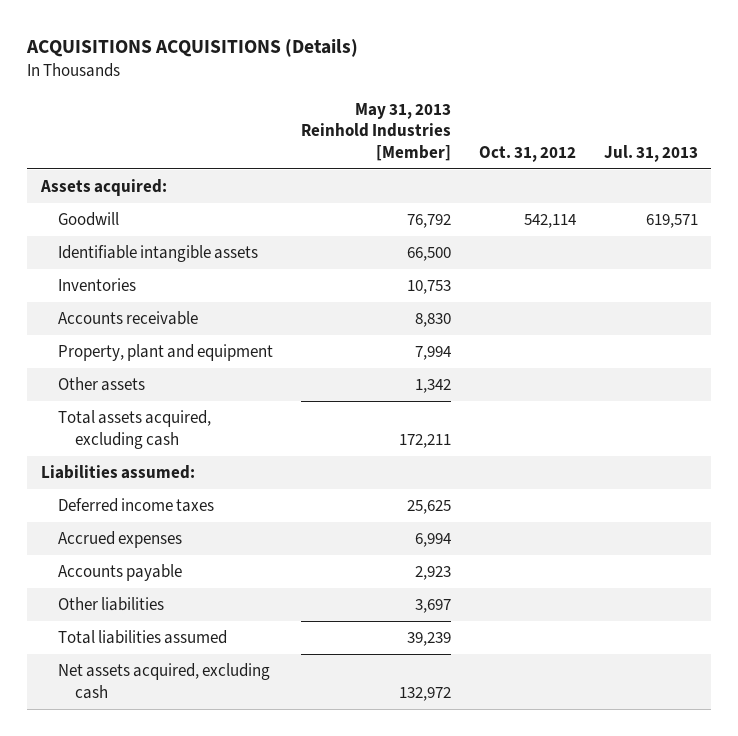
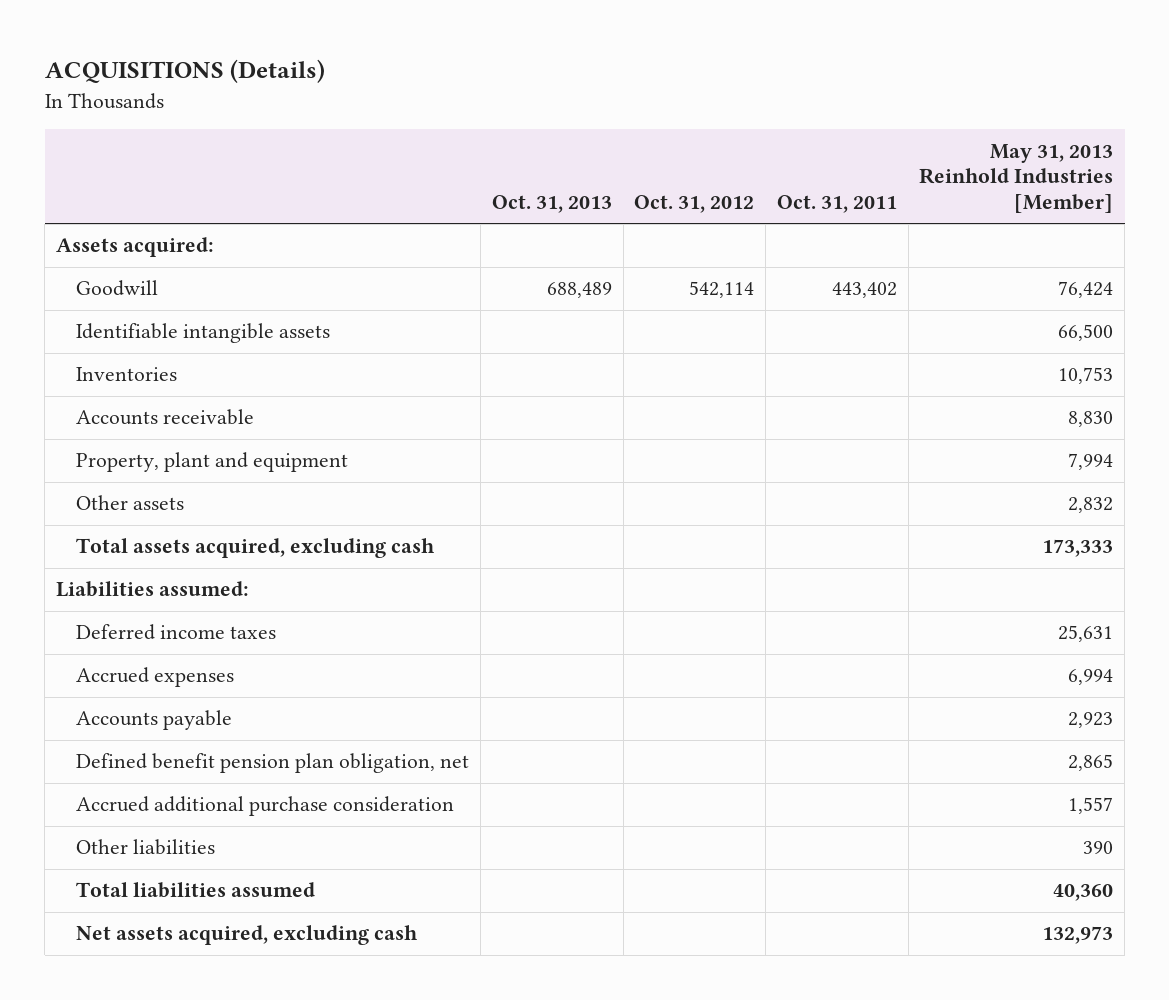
- ACQUISITIONS ACQUISITIONS (Details)
+ ACQUISITIONS (Details)
- | May 31, 2013 Reinhold Industries [Member] | Oct. 31, 2012 | Jul. 31, 2013
+ | Oct. 31, 2013 | Oct. 31, 2012 | Oct. 31, 2011 | May 31, 2013 Reinhold Industries [Member]
- Goodwill | 76,792 | 542,114 | 619,571
+ Goodwill | 688,489 | 542,114 | 443,402 | 76,424
- Other assets | 1,342 | |
- Total assets acquired, excluding cash | 172,211 | |
+ Other assets | | | | 2,832
+ Total assets acquired, excluding cash | | | | 173,333
- Deferred income taxes | 25,625 | |
+ Deferred income taxes | | | | 25,631
- Other liabilities | 3,697 | |
- Total liabilities assumed | 39,239 | |
- Net assets acquired, excluding cash | 132,972 | |
+ Defined benefit pension plan obligation, net | | | | 2,865
+ Accrued additional purchase consideration | | | | 1,557
+ Other liabilities | | | | 390
+ Total liabilities assumed | | | | 40,360
+ Net assets acquired, excluding cash | | | | 132,973

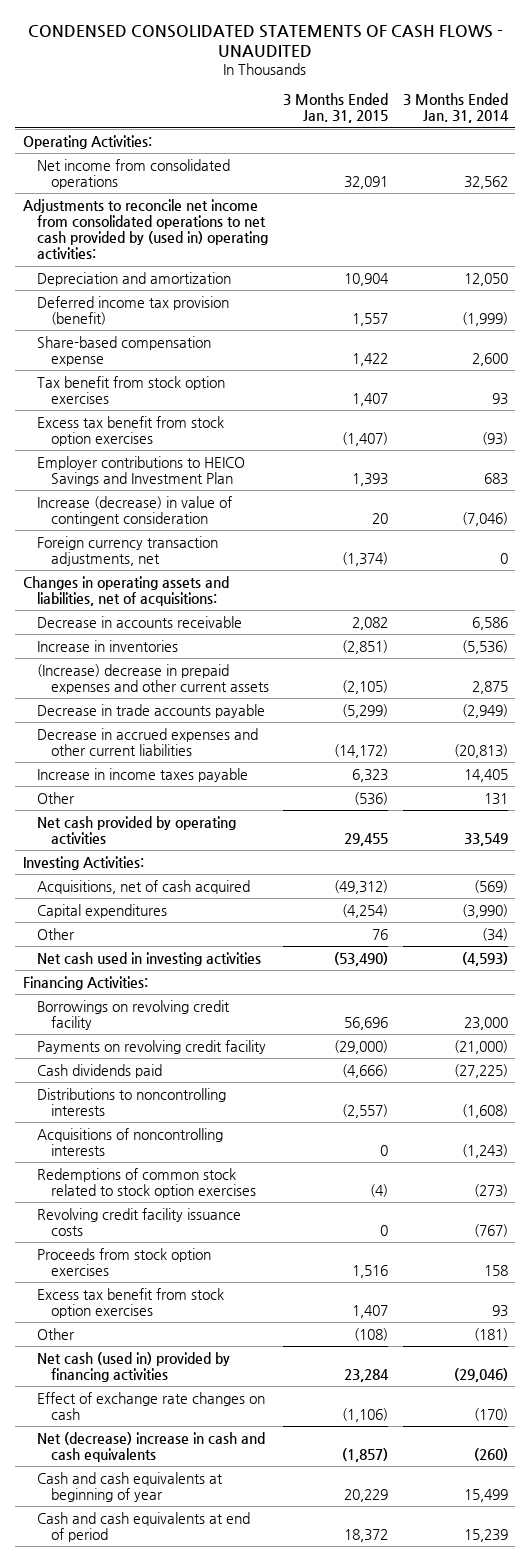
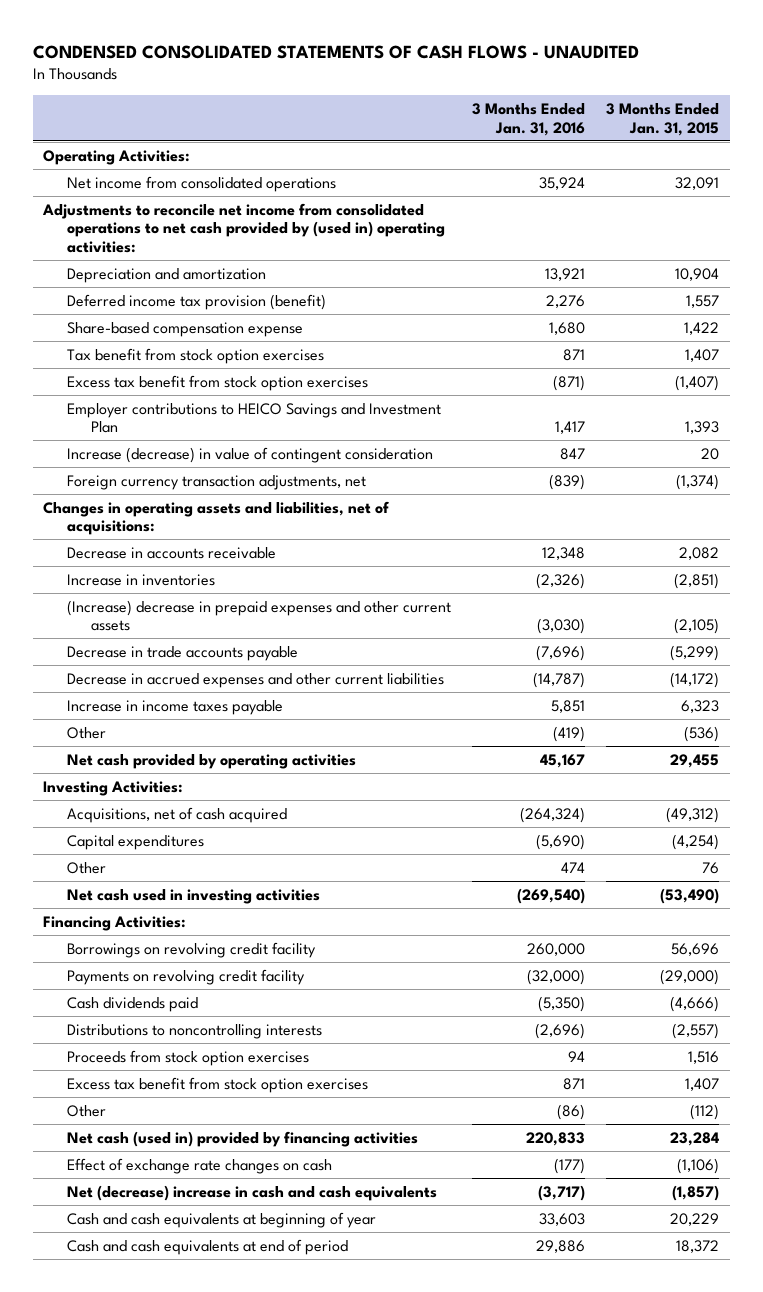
- | 3 Months Ended Jan. 31, 2015 | 3 Months Ended Jan. 31, 2014
+ | 3 Months Ended Jan. 31, 2016 | 3 Months Ended Jan. 31, 2015
- Acquisitions of noncontrolling interests | 0 | (1,243)
- Redemptions of common stock related to stock option exercises | (4) | (273)
- Revolving credit facility issuance costs | 0 | (767)
- Other | (108) | (181)
+ Other | (86) | (112)

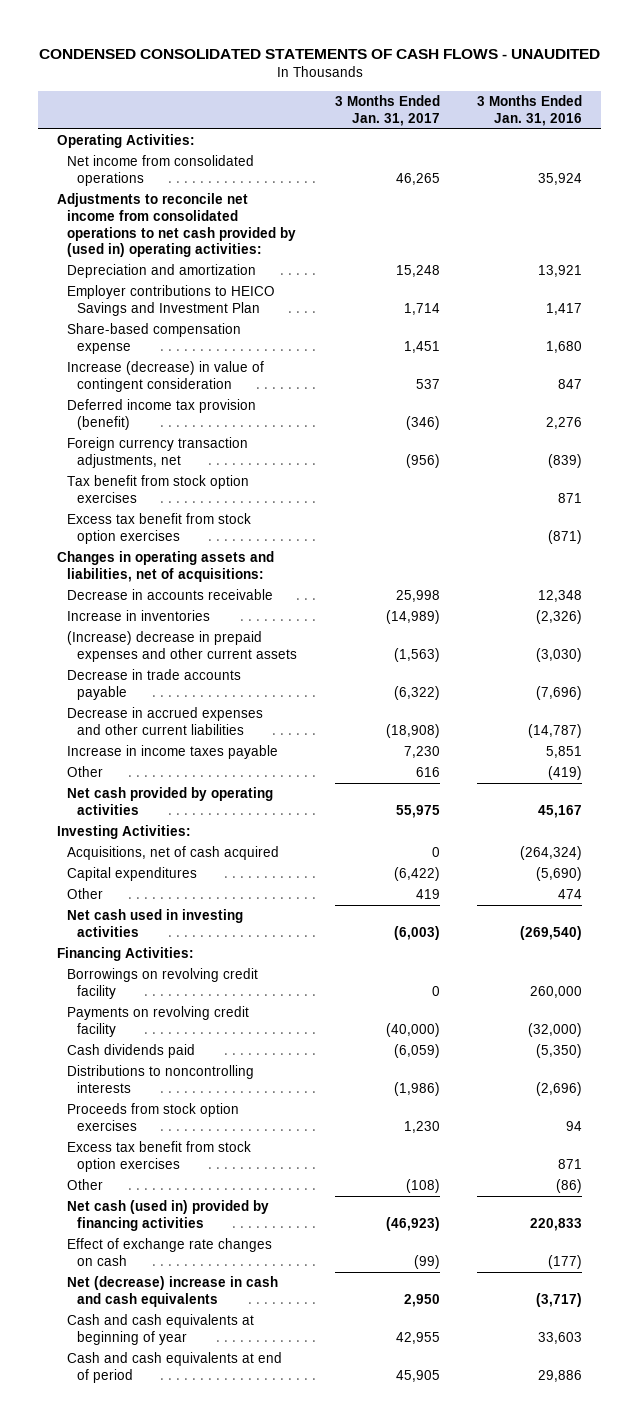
- | 3 Months Ended Jan. 31, 2016 | 3 Months Ended Jan. 31, 2015
+ | 3 Months Ended Jan. 31, 2017 | 3 Months Ended Jan. 31, 2016
moved down: Share-based compensation expense | 1,451 | 1,680
moved down: Deferred income tax provision (benefit) | (346) | 2,276
moved down: Tax benefit from stock option exercises | | 871
moved down: Excess tax benefit from stock option exercises | | (871)

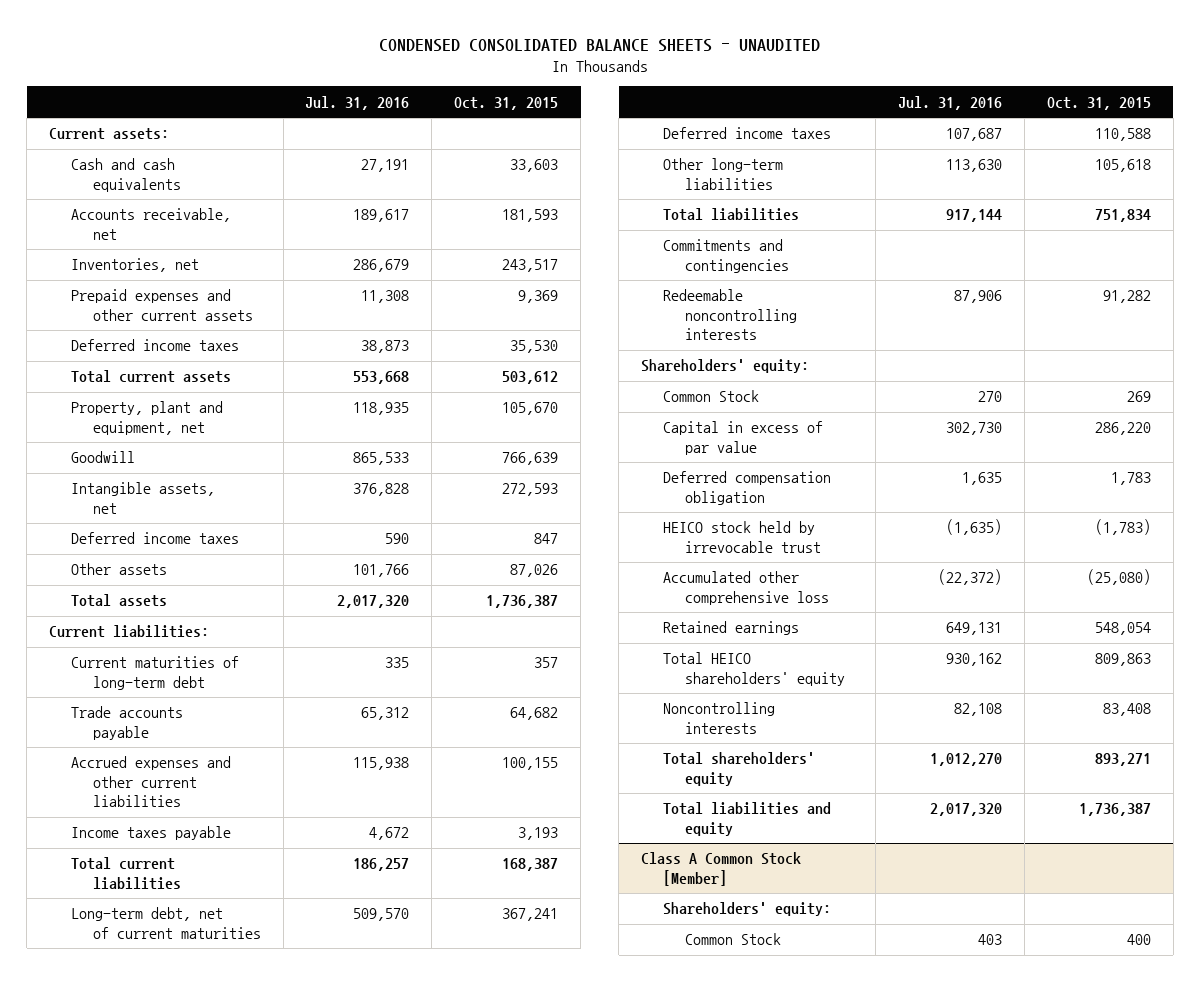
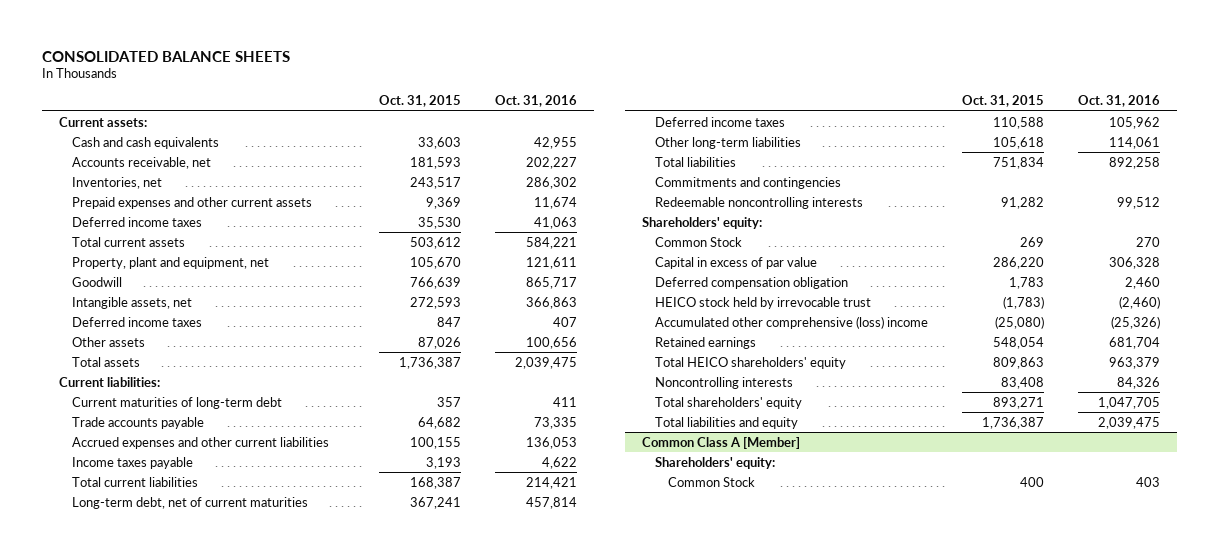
- CONDENSED CONSOLIDATED BALANCE SHEETS - UNAUDITED
+ CONSOLIDATED BALANCE SHEETS
- | Jul. 31, 2016 | Oct. 31, 2015
+ | Oct. 31, 2015 | Oct. 31, 2016
- Accumulated other comprehensive loss | (22,372) | (25,080)
+ Accumulated other comprehensive (loss) income | (25,080) | (25,326)
- Class A Common Stock [Member]
+ Common Class A [Member]

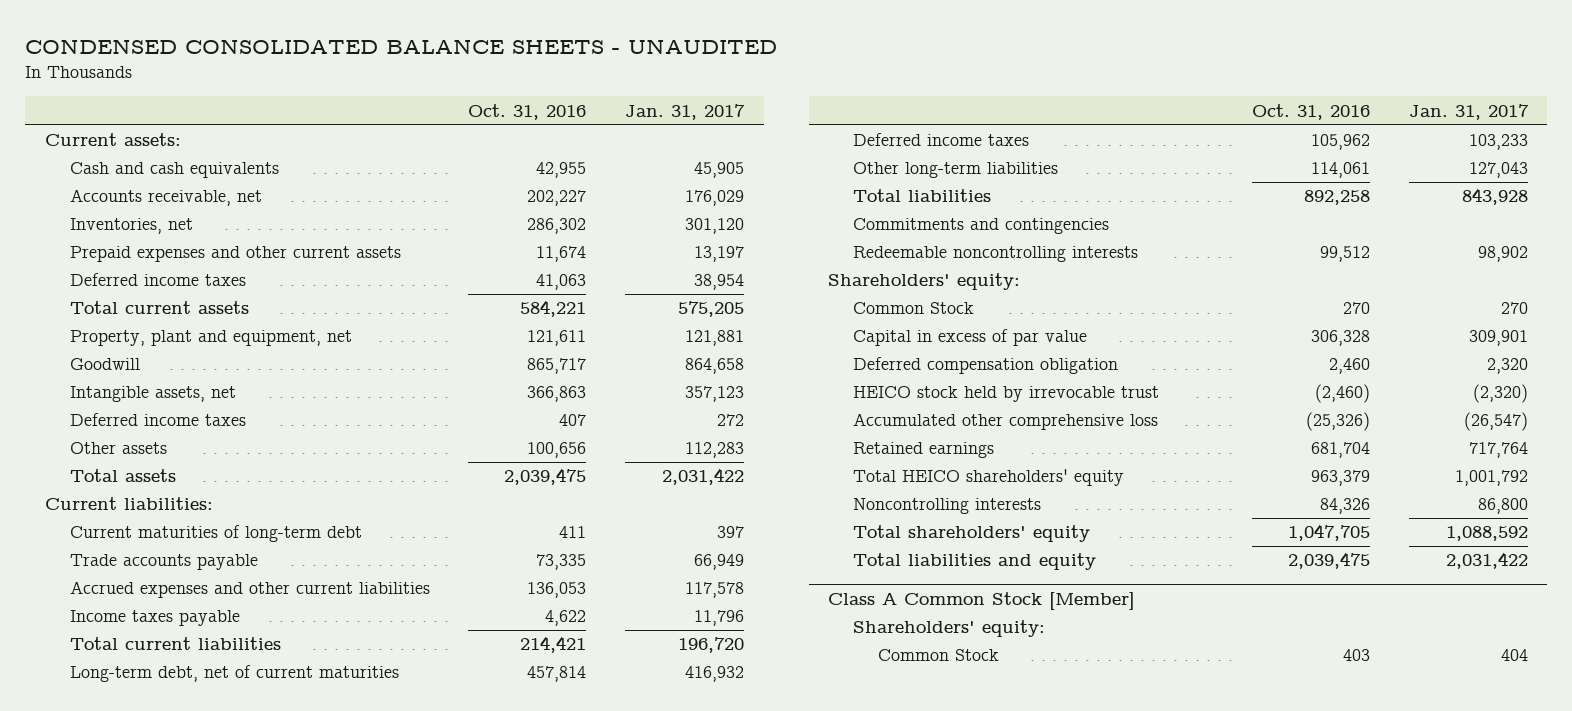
- CONSOLIDATED BALANCE SHEETS
+ CONDENSED CONSOLIDATED BALANCE SHEETS - UNAUDITED
- | Oct. 31, 2015 | Oct. 31, 2016
+ | Oct. 31, 2016 | Jan. 31, 2017
- Accumulated other comprehensive (loss) income | (25,080) | (25,326)
+ Accumulated other comprehensive loss | (25,326) | (26,547)
- Common Class A [Member]
+ Class A Common Stock [Member]

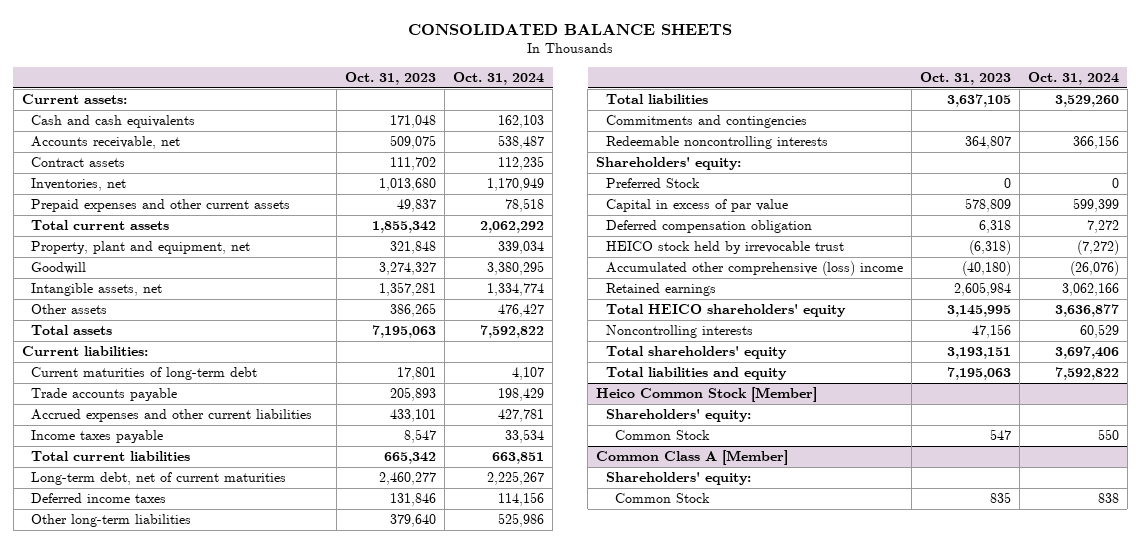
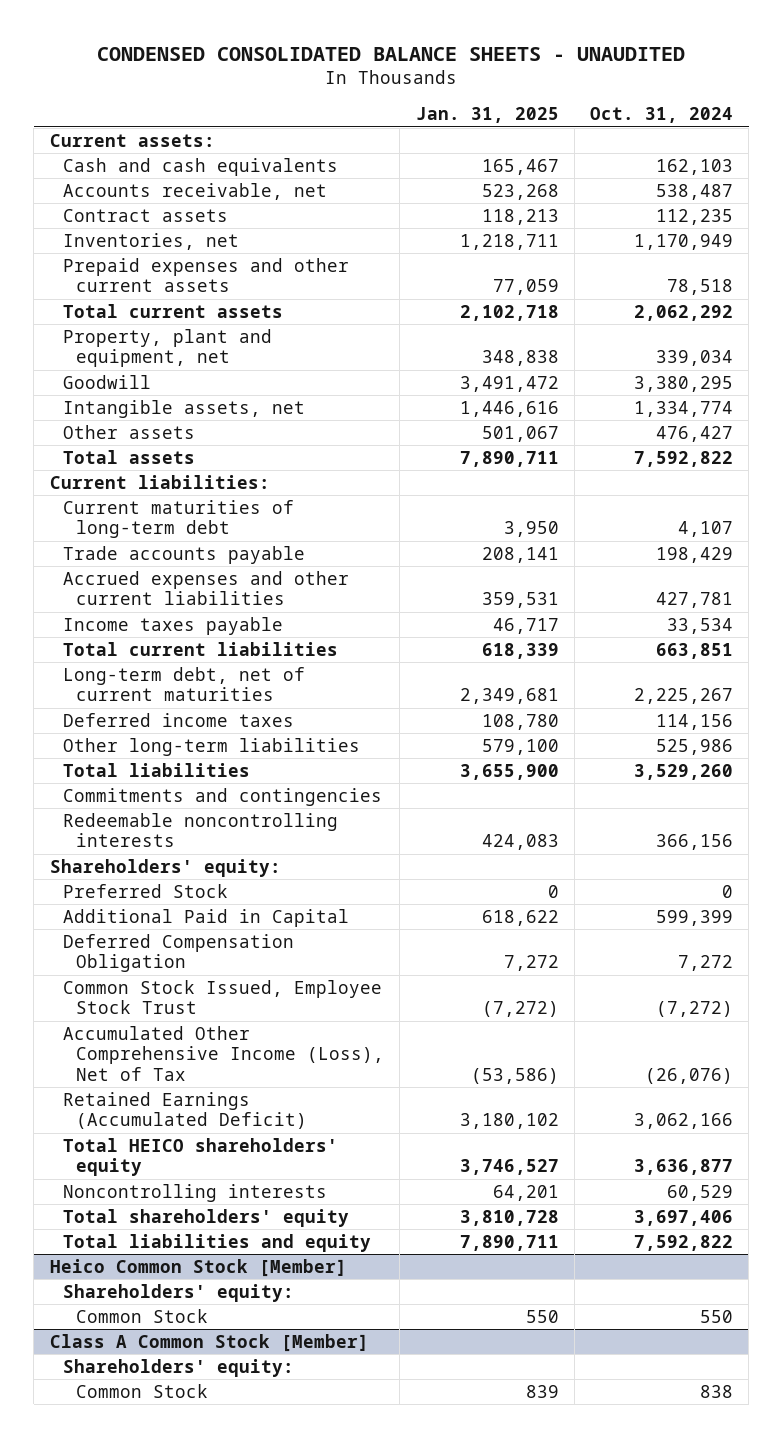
- CONSOLIDATED BALANCE SHEETS
+ CONDENSED CONSOLIDATED BALANCE SHEETS - UNAUDITED
- | Oct. 31, 2023 | Oct. 31, 2024
+ | Jan. 31, 2025 | Oct. 31, 2024
- Capital in excess of par value | 578,809 | 599,399
- Deferred compensation obligation | 6,318 | 7,272
- HEICO stock held by irrevocable trust | (6,318) | (7,272)
- Accumulated other comprehensive (loss) income | (40,180) | (26,076)
- Retained earnings | 2,605,984 | 3,062,166
+ Additional Paid in Capital | 618,622 | 599,399
+ Deferred Compensation Obligation | 7,272 | 7,272
+ Common Stock Issued, Employee Stock Trust | (7,272) | (7,272)
+ Accumulated Other Comprehensive Income (Loss), Net of Tax | (53,586) | (26,076)
+ Retained Earnings (Accumulated Deficit) | 3,180,102 | 3,062,166
- Common Class A [Member]
+ Class A Common Stock [Member]

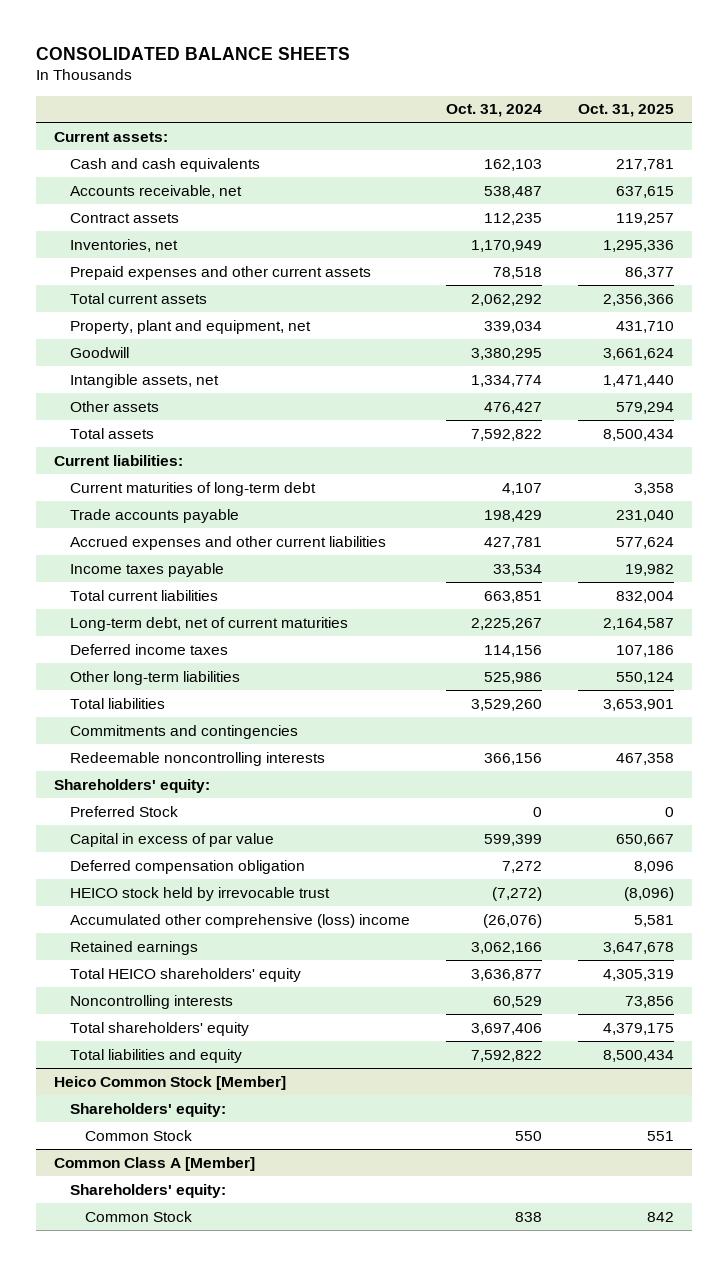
- CONDENSED CONSOLIDATED BALANCE SHEETS - UNAUDITED
+ CONSOLIDATED BALANCE SHEETS
- | Jan. 31, 2025 | Oct. 31, 2024
+ | Oct. 31, 2024 | Oct. 31, 2025
- Additional Paid in Capital | 618,622 | 599,399
- Deferred Compensation Obligation | 7,272 | 7,272
- Common Stock Issued, Employee Stock Trust | (7,272) | (7,272)
- Accumulated Other Comprehensive Income (Loss), Net of Tax | (53,586) | (26,076)
- Retained Earnings (Accumulated Deficit) | 3,180,102 | 3,062,166
+ Capital in excess of par value | 599,399 | 650,667
+ Deferred compensation obligation | 7,272 | 8,096
+ HEICO stock held by irrevocable trust | (7,272) | (8,096)
+ Accumulated other comprehensive (loss) income | (26,076) | 5,581
+ Retained earnings | 3,062,166 | 3,647,678
- Class A Common Stock [Member]
+ Common Class A [Member]

